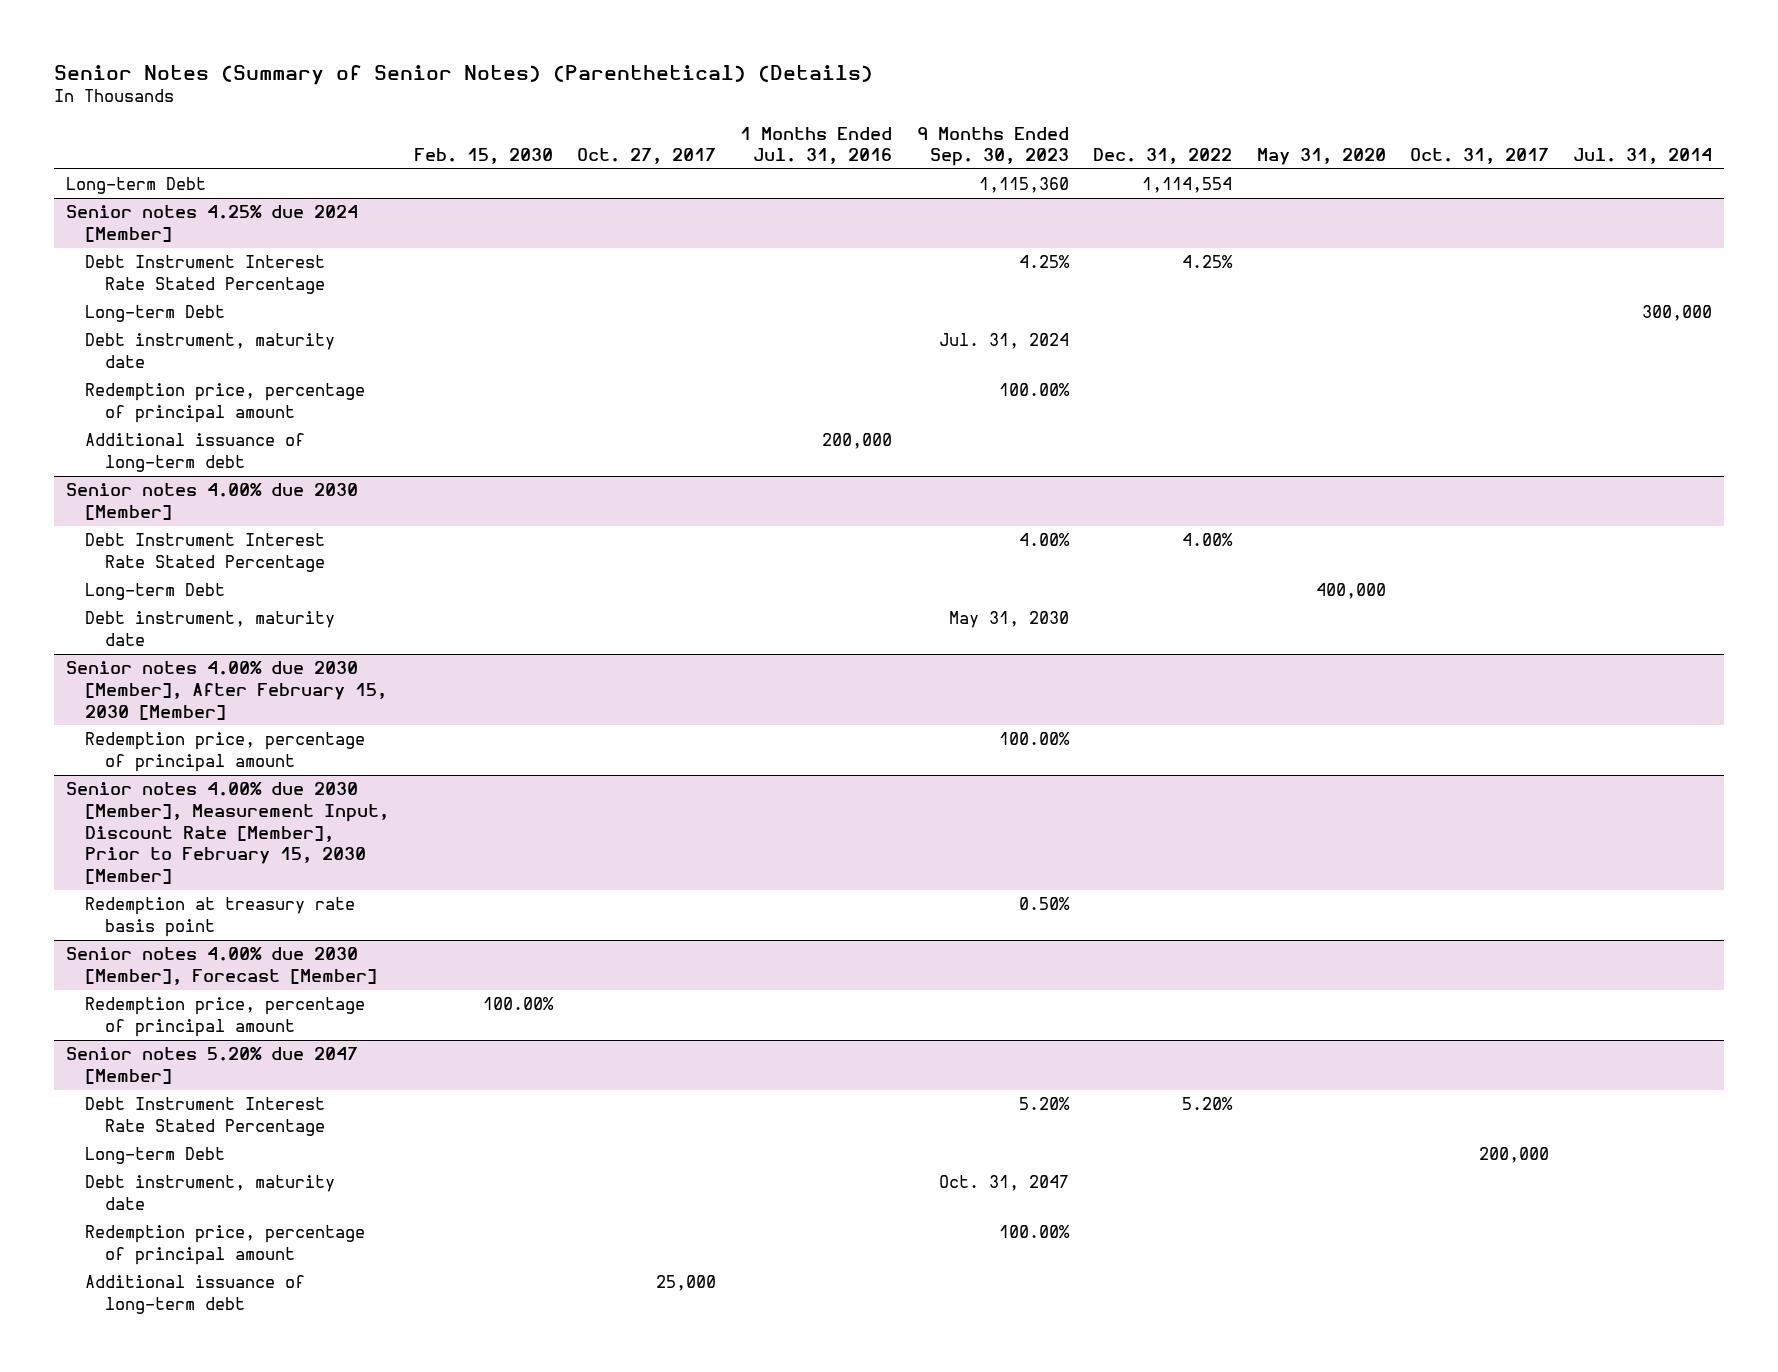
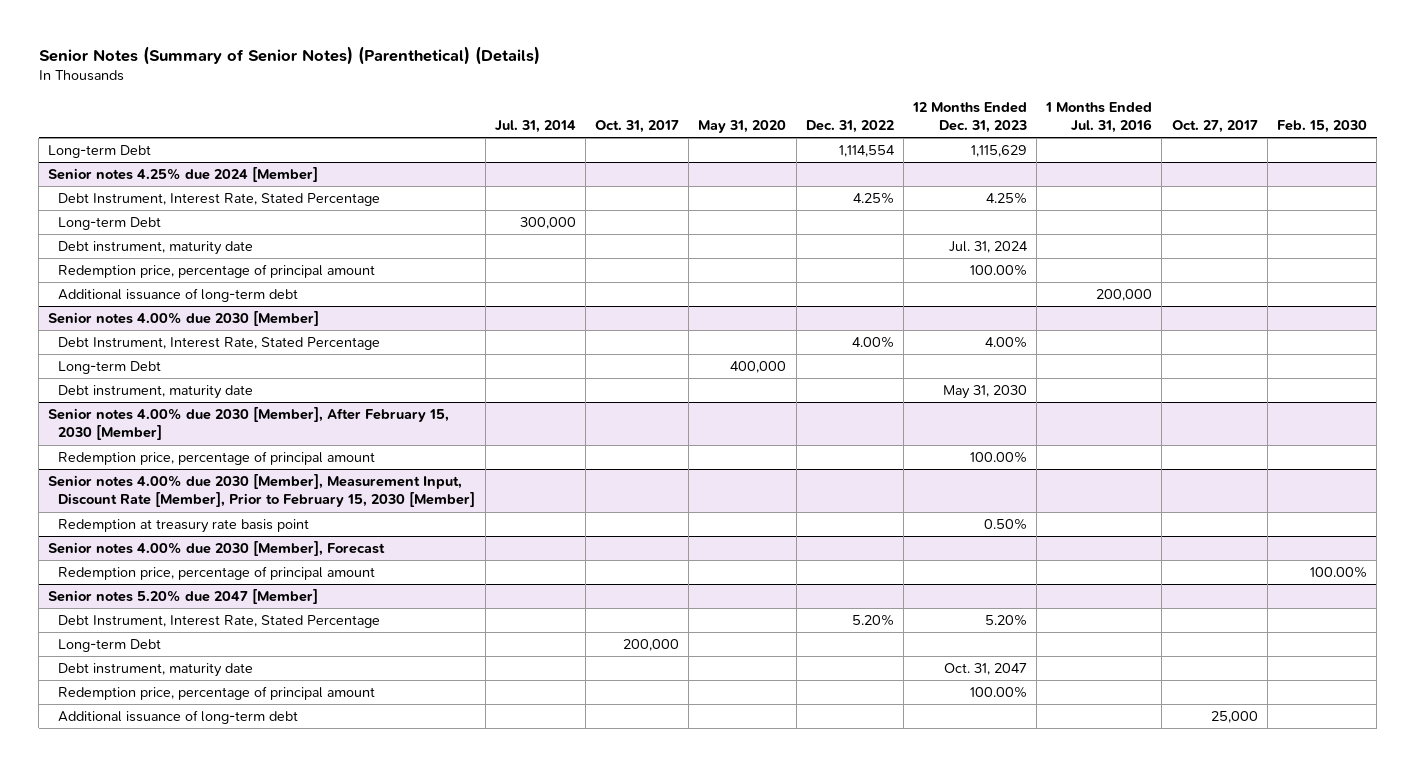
- | Feb. 15, 2030 | Oct. 27, 2017 | 1 Months Ended Jul. 31, 2016 | 9 Months Ended Sep. 30, 2023 | Dec. 31, 2022 | May 31, 2020 | Oct. 31, 2017 | Jul. 31, 2014
+ | Jul. 31, 2014 | Oct. 31, 2017 | May 31, 2020 | Dec. 31, 2022 | 12 Months Ended Dec. 31, 2023 | 1 Months Ended Jul. 31, 2016 | Oct. 27, 2017 | Feb. 15, 2030
@ Senior notes 4.25% due 2024 [Member]
- Debt Instrument Interest Rate Stated Percentage | | | | 4.25% | 4.25% | | |
+ Debt Instrument, Interest Rate, Stated Percentage | | | | 4.25% | 4.25% | | |
@ Senior notes 4.00% due 2030 [Member]
- Debt Instrument Interest Rate Stated Percentage | | | | 4.00% | 4.00% | | |
+ Debt Instrument, Interest Rate, Stated Percentage | | | | 4.00% | 4.00% | | |
- Senior notes 4.00% due 2030 [Member], Forecast [Member]
+ Senior notes 4.00% due 2030 [Member], Forecast
@ Senior notes 5.20% due 2047 [Member]
- Debt Instrument Interest Rate Stated Percentage | | | | 5.20% | 5.20% | | |
+ Debt Instrument, Interest Rate, Stated Percentage | | | | 5.20% | 5.20% | | |

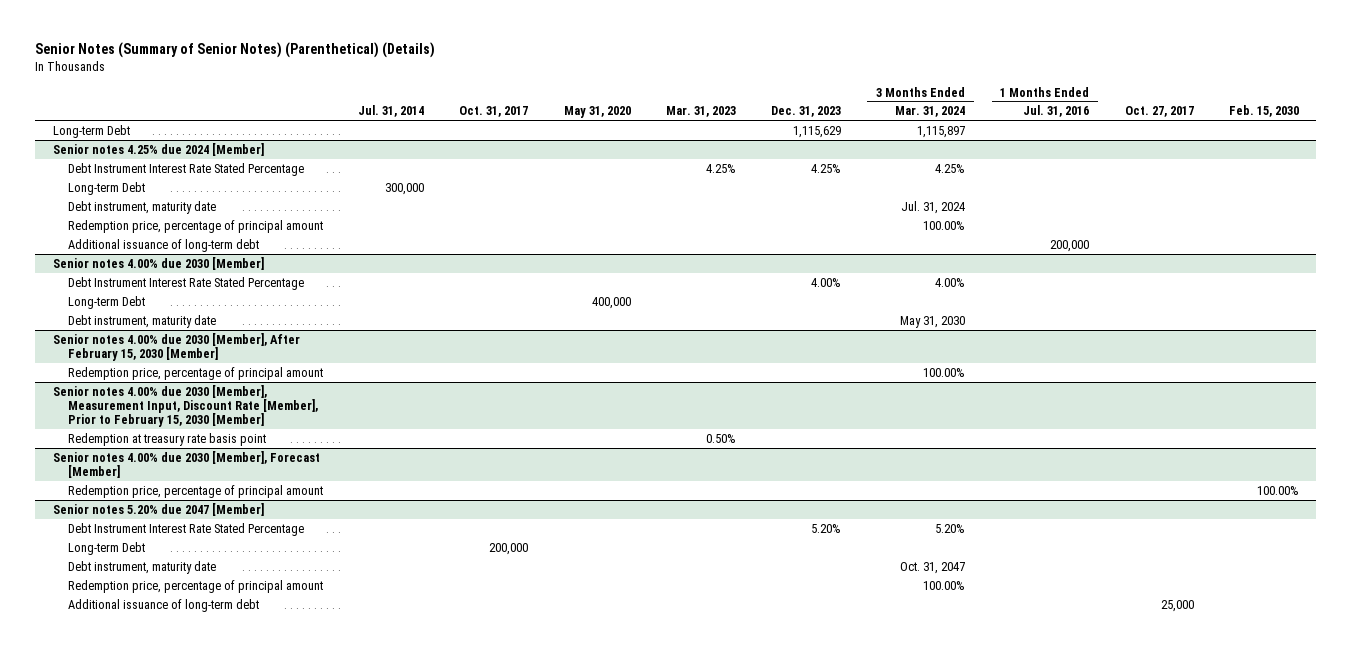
- | Jul. 31, 2014 | Oct. 31, 2017 | May 31, 2020 | Dec. 31, 2022 | 12 Months Ended Dec. 31, 2023 | 1 Months Ended Jul. 31, 2016 | Oct. 27, 2017 | Feb. 15, 2030
+ | Jul. 31, 2014 | Oct. 31, 2017 | May 31, 2020 | Mar. 31, 2023 | Dec. 31, 2023 | 3 Months Ended Mar. 31, 2024 | 1 Months Ended Jul. 31, 2016 | Oct. 27, 2017 | Feb. 15, 2030
@ Senior notes 4.25% due 2024 [Member]
- Debt Instrument, Interest Rate, Stated Percentage | | | | 4.25% | 4.25% | | |
+ Debt Instrument Interest Rate Stated Percentage | | | | 4.25% | 4.25% | 4.25% | | |
@ Senior notes 4.00% due 2030 [Member]
- Debt Instrument, Interest Rate, Stated Percentage | | | | 4.00% | 4.00% | | |
+ Debt Instrument Interest Rate Stated Percentage | | | | | 4.00% | 4.00% | | |
- Senior notes 4.00% due 2030 [Member], Forecast
+ Senior notes 4.00% due 2030 [Member], Forecast [Member]
@ Senior notes 5.20% due 2047 [Member]
- Debt Instrument, Interest Rate, Stated Percentage | | | | 5.20% | 5.20% | | |
+ Debt Instrument Interest Rate Stated Percentage | | | | | 5.20% | 5.20% | | |

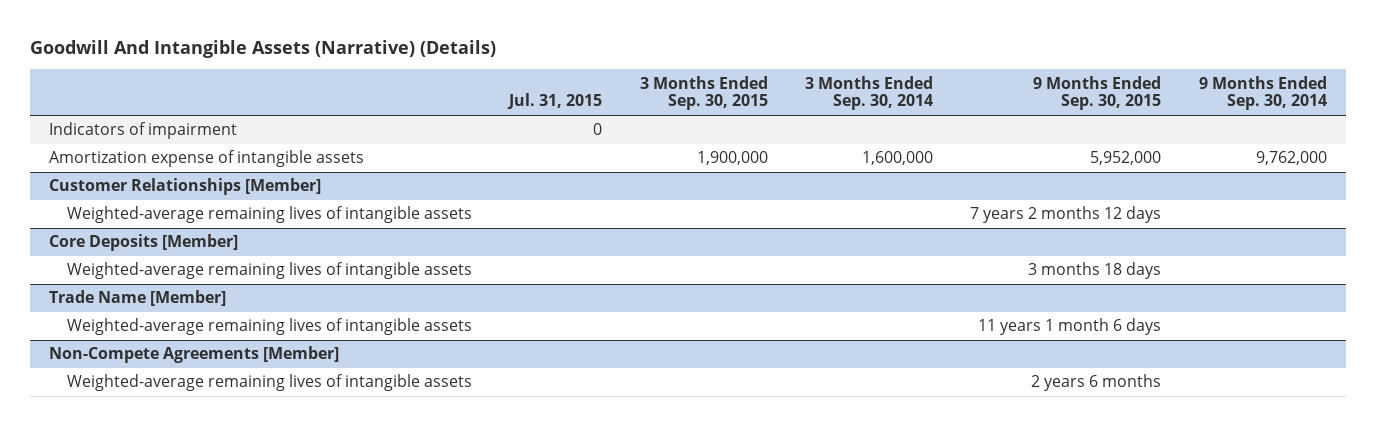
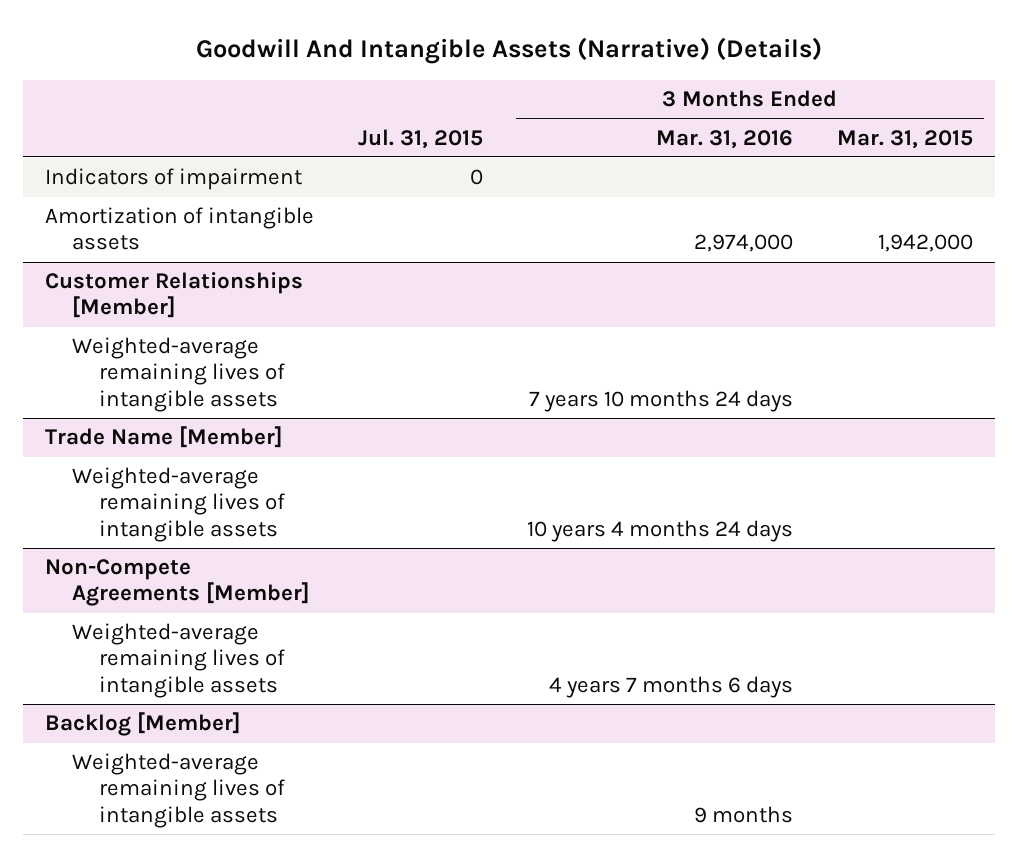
- | Jul. 31, 2015 | 3 Months Ended Sep. 30, 2015 | 3 Months Ended Sep. 30, 2014 | 9 Months Ended Sep. 30, 2015 | 9 Months Ended Sep. 30, 2014
+ | Jul. 31, 2015 | 3 Months Ended Mar. 31, 2016 | 3 Months Ended Mar. 31, 2015
- Amortization expense of intangible assets | | 1,900,000 | 1,600,000 | 5,952,000 | 9,762,000
+ Amortization of intangible assets | | 2,974,000 | 1,942,000
- Core Deposits [Member]
- Weighted-average remaining lives of intangible assets | | | | 3 months 18 days |
+ Backlog [Member]
+ Weighted-average remaining lives of intangible assets | | 9 months |

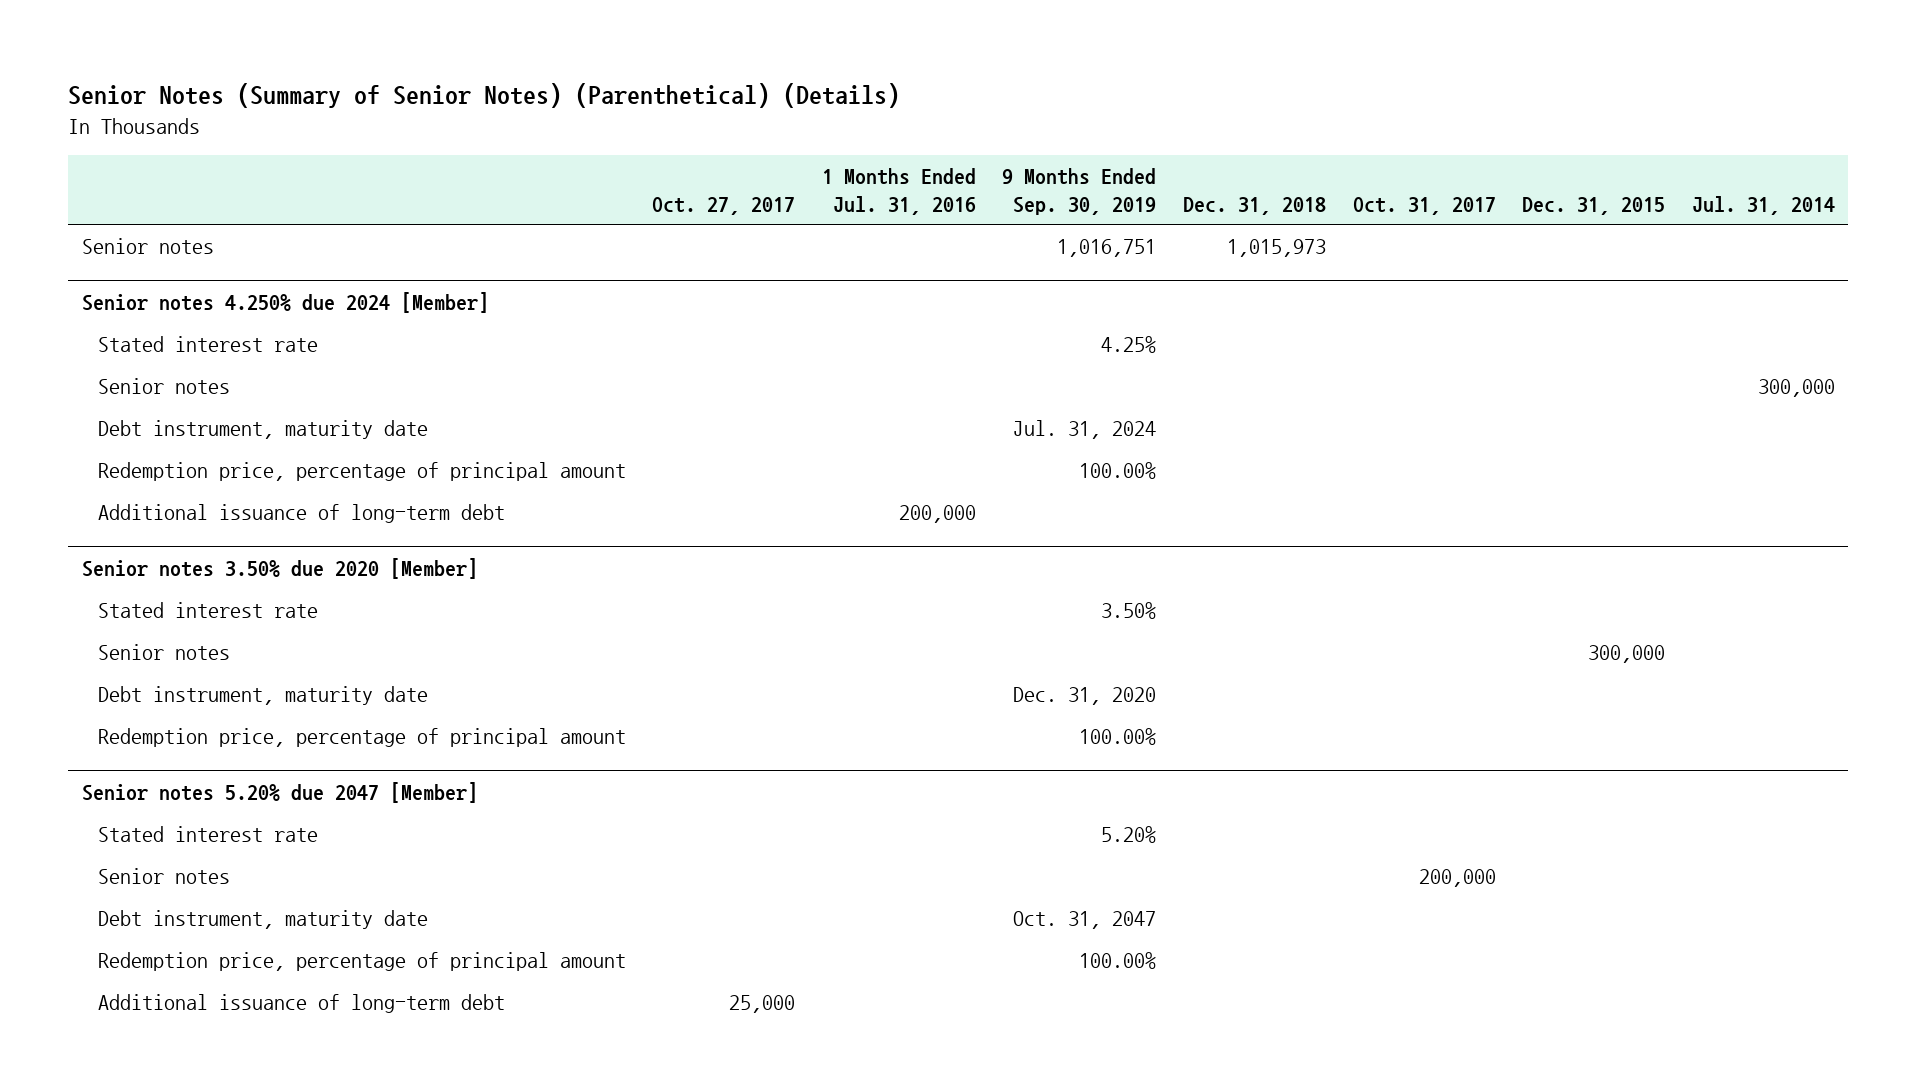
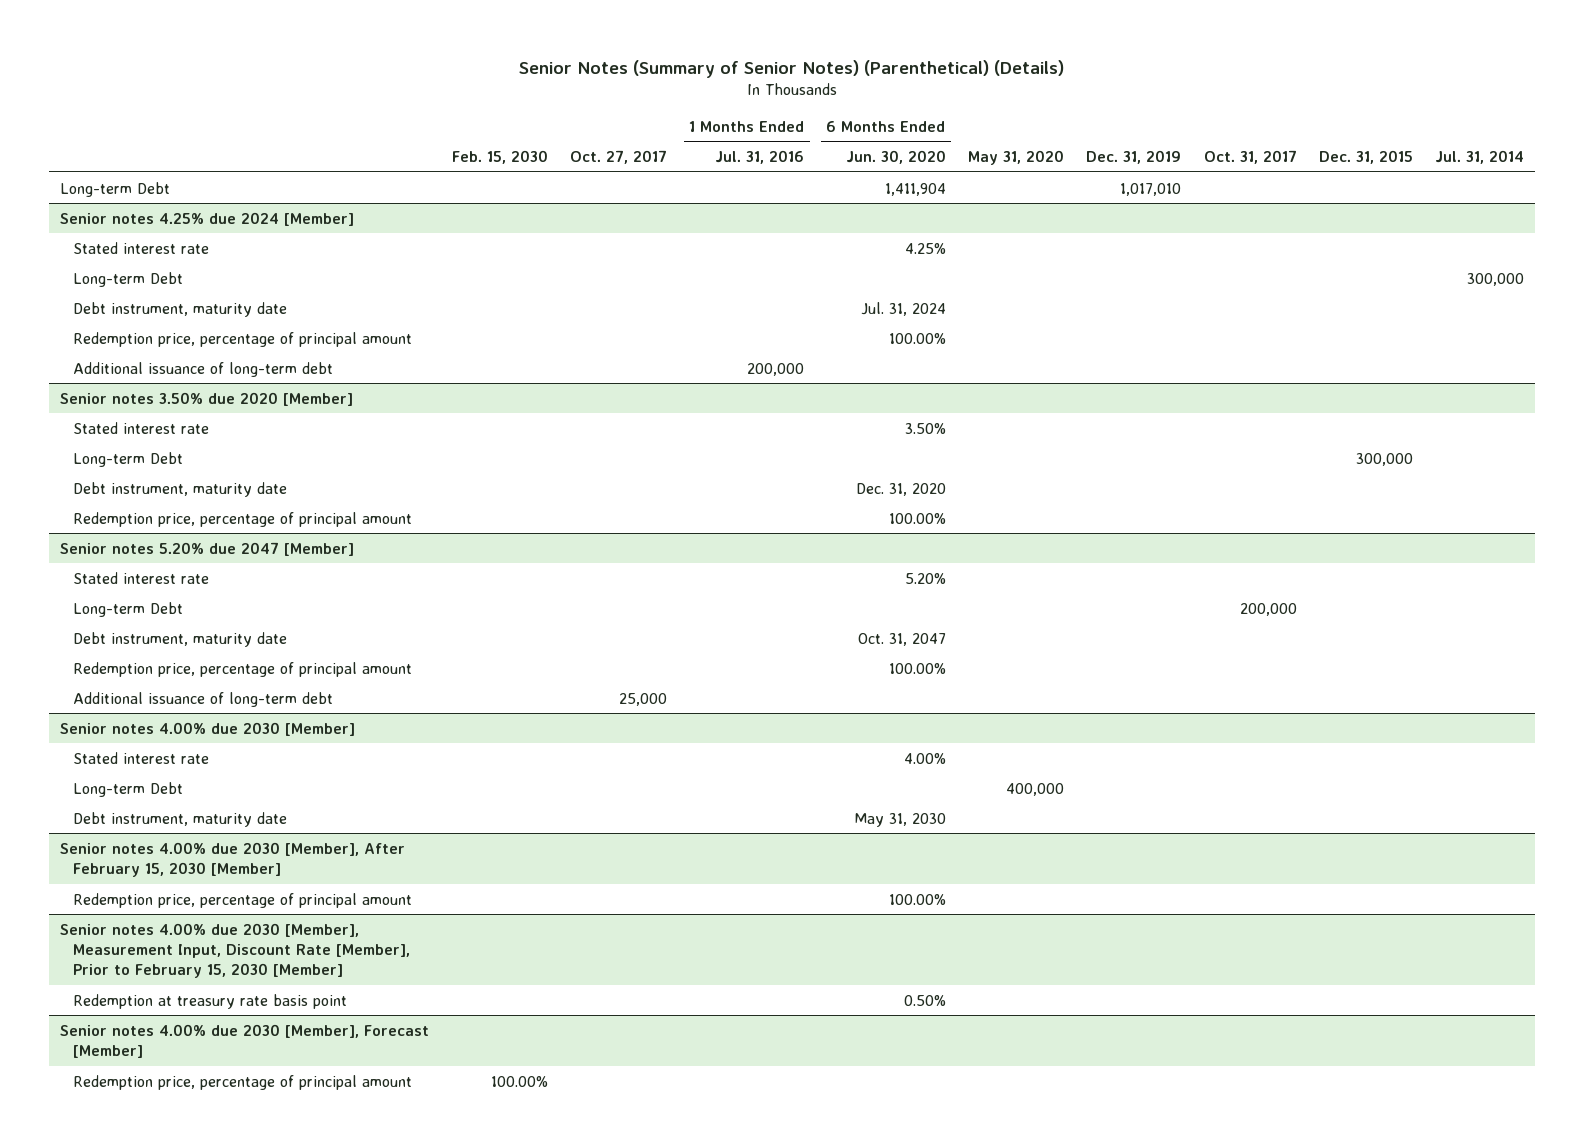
- | Oct. 27, 2017 | 1 Months Ended Jul. 31, 2016 | 9 Months Ended Sep. 30, 2019 | Dec. 31, 2018 | Oct. 31, 2017 | Dec. 31, 2015 | Jul. 31, 2014
+ | Feb. 15, 2030 | Oct. 27, 2017 | 1 Months Ended Jul. 31, 2016 | 6 Months Ended Jun. 30, 2020 | May 31, 2020 | Dec. 31, 2019 | Oct. 31, 2017 | Dec. 31, 2015 | Jul. 31, 2014
- Senior notes | | | 1,016,751 | 1,015,973 | | |
- Senior notes 4.250% due 2024 [Member]
+ Long-term Debt | | | | 1,411,904 | | 1,017,010 | | |
+ Senior notes 4.25% due 2024 [Member]
- Senior notes | | | | | | | 300,000
+ Long-term Debt | | | | | | | | | 300,000
@ Senior notes 3.50% due 2020 [Member]
- Senior notes | | | | | | 300,000 |
+ Long-term Debt | | | | | | | | 300,000 |
@ Senior notes 5.20% due 2047 [Member]
- Senior notes | | | | | 200,000 | |
+ Long-term Debt | | | | | | | 200,000 | |
+ Senior notes 4.00% due 2030 [Member]
+ Stated interest rate | | | | 4.00% | | | | |
+ Long-term Debt | | | | | 400,000 | | | |
+ Debt instrument, maturity date | | | | May 31, 2030 | | | | |
+ Senior notes 4.00% due 2030 [Member], After February 15, 2030 [Member]
+ Redemption price, percentage of principal amount | | | | 100.00% | | | | |
+ Senior notes 4.00% due 2030 [Member], Measurement Input, Discount Rate [Member], Prior to February 15, 2030 [Member]
+ Redemption at treasury rate basis point | | | | 0.50% | | | | |
+ Senior notes 4.00% due 2030 [Member], Forecast [Member]
+ Redemption price, percentage of principal amount | 100.00% | | | | | | | |

